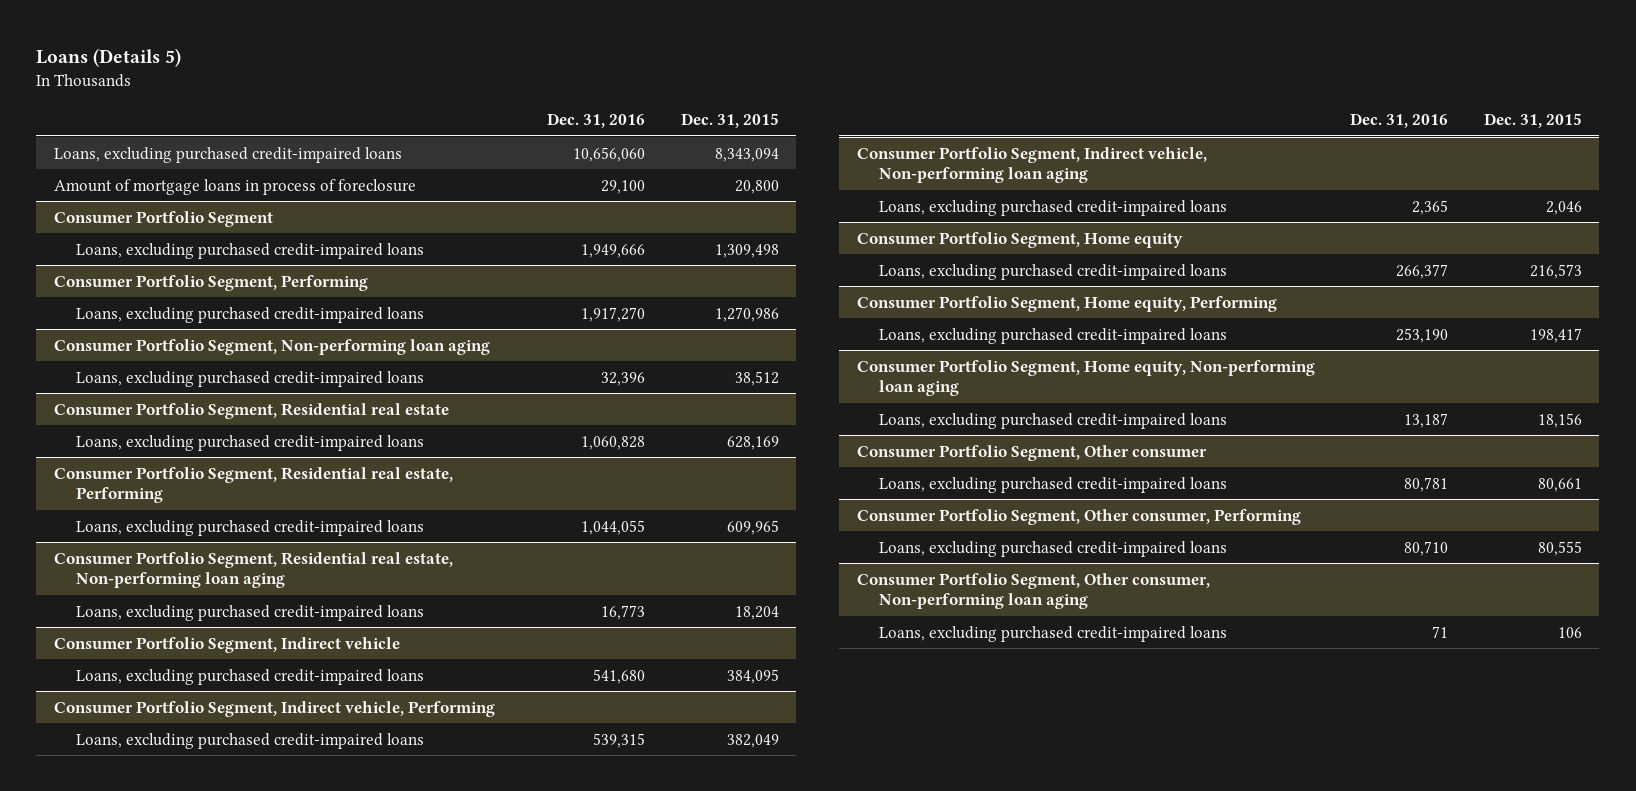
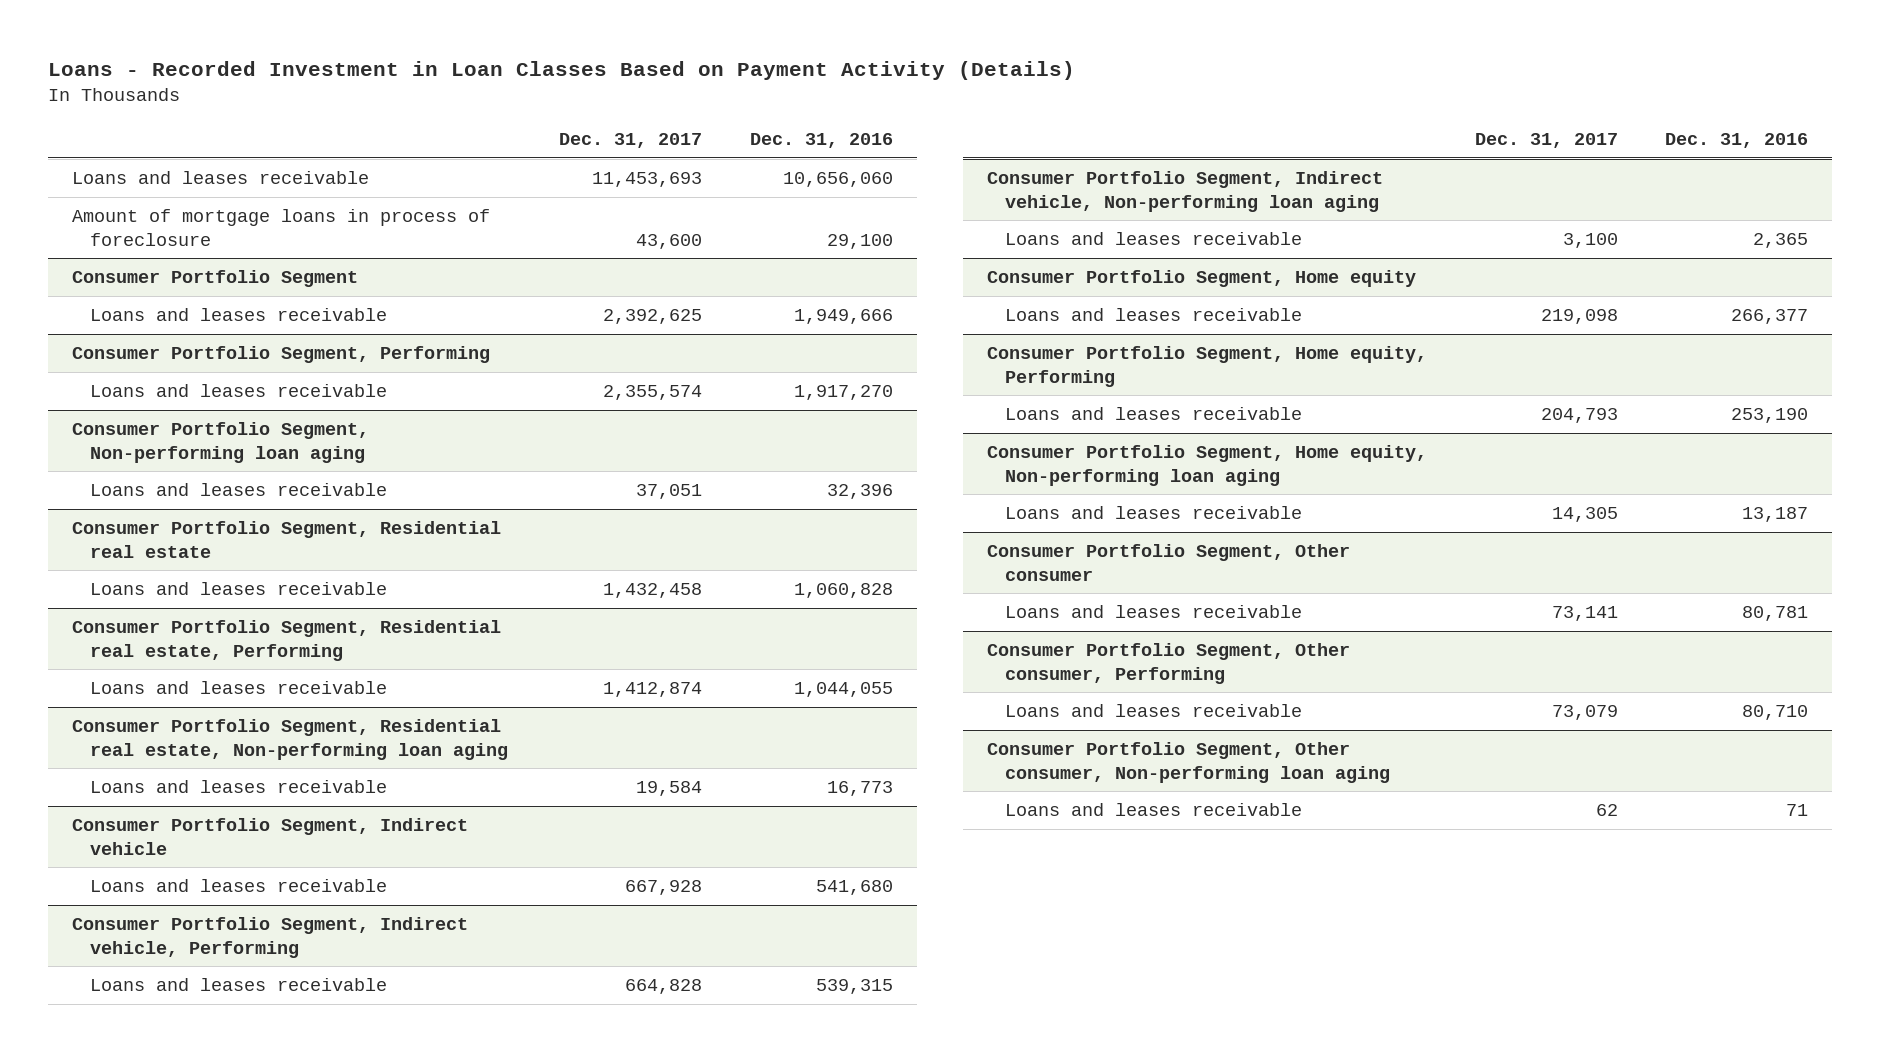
- Loans (Details 5)
+ Loans - Recorded Investment in Loan Classes Based on Payment Activity (Details)
- | Dec. 31, 2016 | Dec. 31, 2015
+ | Dec. 31, 2017 | Dec. 31, 2016
- Loans, excluding purchased credit-impaired loans | 10,656,060 | 8,343,094
+ Loans and leases receivable | 11,453,693 | 10,656,060
@ Consumer Portfolio Segment
- Loans, excluding purchased credit-impaired loans | 1,949,666 | 1,309,498
+ Loans and leases receivable | 2,392,625 | 1,949,666
@ Consumer Portfolio Segment, Performing
- Loans, excluding purchased credit-impaired loans | 1,917,270 | 1,270,986
+ Loans and leases receivable | 2,355,574 | 1,917,270
@ Consumer Portfolio Segment, Non-performing loan aging
- Loans, excluding purchased credit-impaired loans | 32,396 | 38,512
+ Loans and leases receivable | 37,051 | 32,396
@ Consumer Portfolio Segment, Residential real estate
- Loans, excluding purchased credit-impaired loans | 1,060,828 | 628,169
+ Loans and leases receivable | 1,432,458 | 1,060,828
@ Consumer Portfolio Segment, Residential real estate, Performing
- Loans, excluding purchased credit-impaired loans | 1,044,055 | 609,965
+ Loans and leases receivable | 1,412,874 | 1,044,055
@ Consumer Portfolio Segment, Residential real estate, Non-performing loan aging
- Loans, excluding purchased credit-impaired loans | 16,773 | 18,204
+ Loans and leases receivable | 19,584 | 16,773
@ Consumer Portfolio Segment, Indirect vehicle
- Loans, excluding purchased credit-impaired loans | 541,680 | 384,095
+ Loans and leases receivable | 667,928 | 541,680
@ Consumer Portfolio Segment, Indirect vehicle, Performing
- Loans, excluding purchased credit-impaired loans | 539,315 | 382,049
+ Loans and leases receivable | 664,828 | 539,315
@ Consumer Portfolio Segment, Indirect vehicle, Non-performing loan aging
- Loans, excluding purchased credit-impaired loans | 2,365 | 2,046
+ Loans and leases receivable | 3,100 | 2,365
@ Consumer Portfolio Segment, Home equity
- Loans, excluding purchased credit-impaired loans | 266,377 | 216,573
+ Loans and leases receivable | 219,098 | 266,377
@ Consumer Portfolio Segment, Home equity, Performing
- Loans, excluding purchased credit-impaired loans | 253,190 | 198,417
+ Loans and leases receivable | 204,793 | 253,190
@ Consumer Portfolio Segment, Home equity, Non-performing loan aging
- Loans, excluding purchased credit-impaired loans | 13,187 | 18,156
+ Loans and leases receivable | 14,305 | 13,187
@ Consumer Portfolio Segment, Other consumer
- Loans, excluding purchased credit-impaired loans | 80,781 | 80,661
+ Loans and leases receivable | 73,141 | 80,781
@ Consumer Portfolio Segment, Other consumer, Performing
- Loans, excluding purchased credit-impaired loans | 80,710 | 80,555
+ Loans and leases receivable | 73,079 | 80,710
@ Consumer Portfolio Segment, Other consumer, Non-performing loan aging
- Loans, excluding purchased credit-impaired loans | 71 | 106
+ Loans and leases receivable | 62 | 71

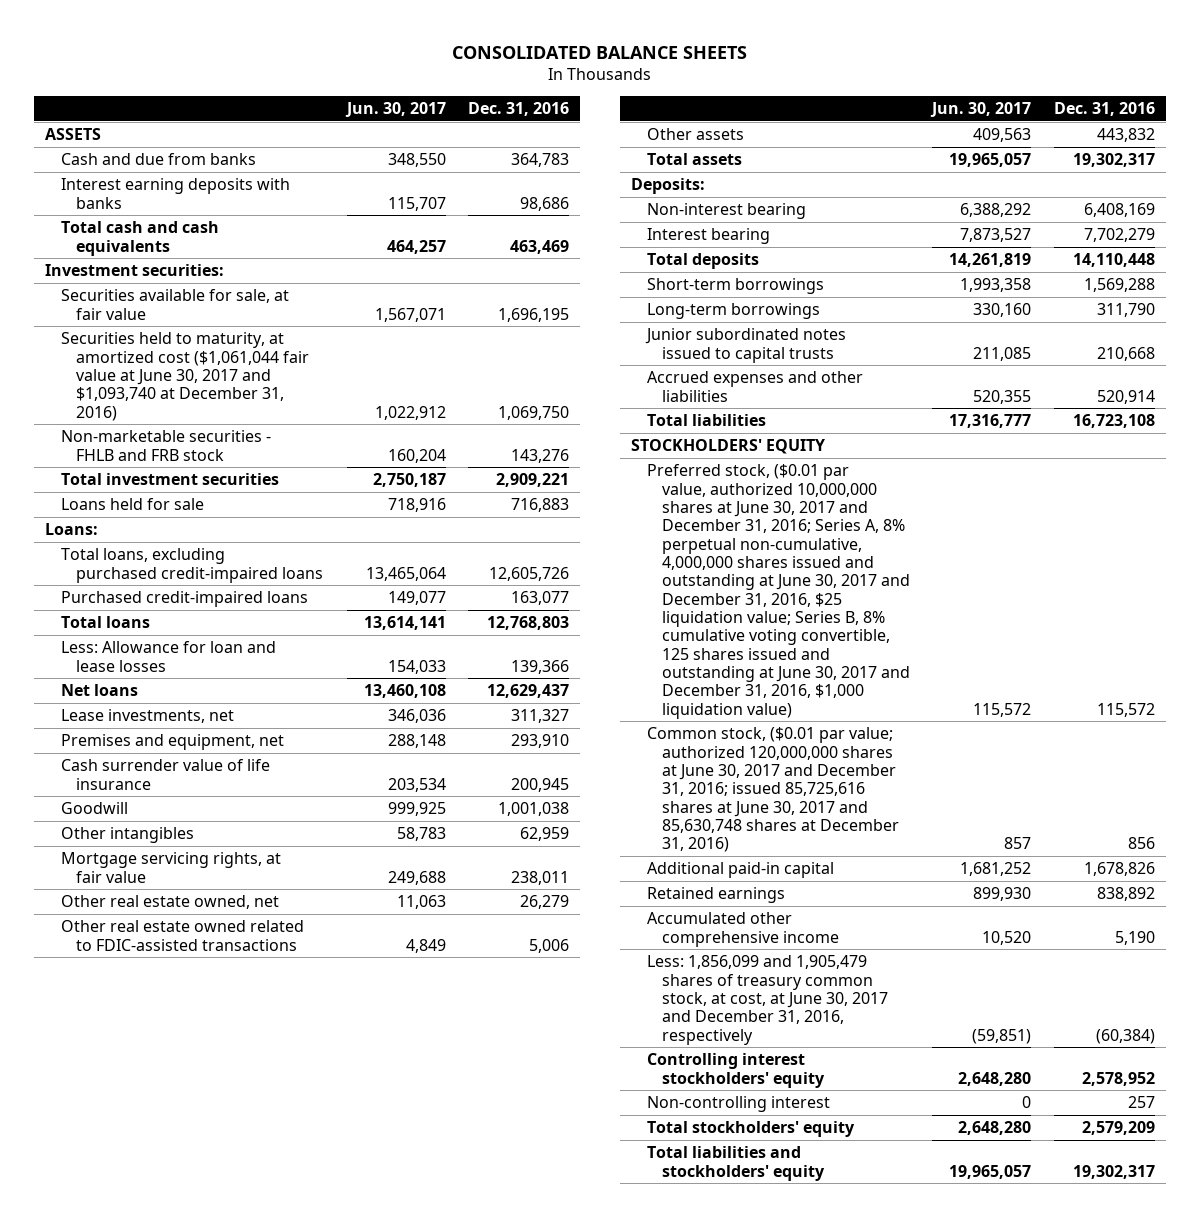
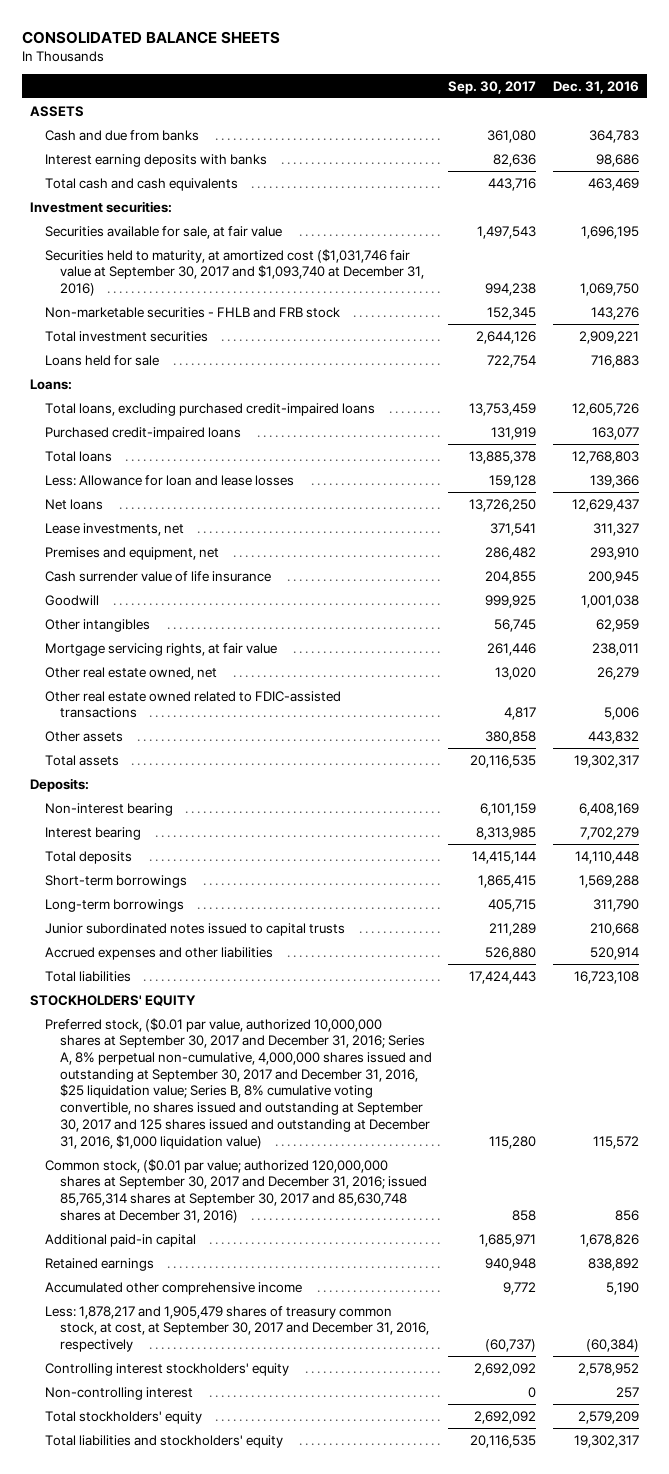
- | Jun. 30, 2017 | Dec. 31, 2016
+ | Sep. 30, 2017 | Dec. 31, 2016
- Securities held to maturity, at amortized cost ($1,061,044 fair value at June 30, 2017 and $1,093,740 at December 31, 2016) | 1,022,912 | 1,069,750
+ Securities held to maturity, at amortized cost ($1,031,746 fair value at September 30, 2017 and $1,093,740 at December 31, 2016) | 994,238 | 1,069,750
- Preferred stock, ($0.01 par value, authorized 10,000,000 shares at June 30, 2017 and December 31, 2016; Series A, 8% perpetual non-cumulative, 4,000,000 shares issued and outstanding at June 30, 2017 and December 31, 2016, $25 liquidation value; Series B, 8% cumulative voting convertible, 125 shares issued and outstanding at June 30, 2017 and December 31, 2016, $1,000 liquidation value) | 115,572 | 115,572
- Common stock, ($0.01 par value; authorized 120,000,000 shares at June 30, 2017 and December 31, 2016; issued 85,725,616 shares at June 30, 2017 and 85,630,748 shares at December 31, 2016) | 857 | 856
+ Preferred stock, ($0.01 par value, authorized 10,000,000 shares at September 30, 2017 and December 31, 2016; Series A, 8% perpetual non-cumulative, 4,000,000 shares issued and outstanding at September 30, 2017 and December 31, 2016, $25 liquidation value; Series B, 8% cumulative voting convertible, no shares issued and outstanding at September 30, 2017 and 125 shares issued and outstanding at December 31, 2016, $1,000 liquidation value) | 115,280 | 115,572
+ Common stock, ($0.01 par value; authorized 120,000,000 shares at September 30, 2017 and December 31, 2016; issued 85,765,314 shares at September 30, 2017 and 85,630,748 shares at December 31, 2016) | 858 | 856
- Less: 1,856,099 and 1,905,479 shares of treasury common stock, at cost, at June 30, 2017 and December 31, 2016, respectively | (59,851) | (60,384)
+ Less: 1,878,217 and 1,905,479 shares of treasury common stock, at cost, at September 30, 2017 and December 31, 2016, respectively | (60,737) | (60,384)

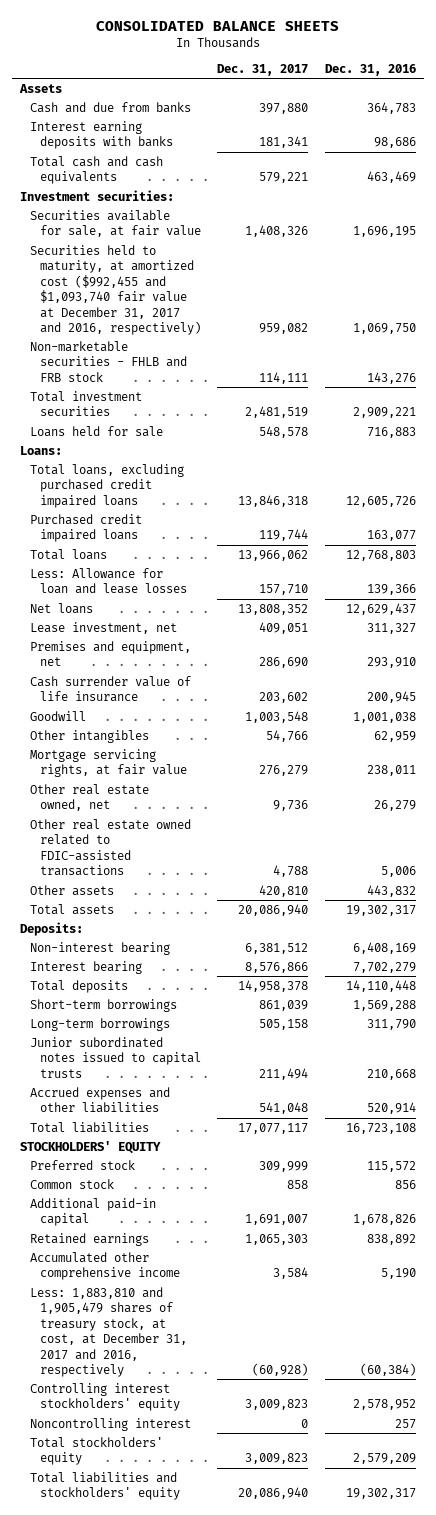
- | Sep. 30, 2017 | Dec. 31, 2016
+ | Dec. 31, 2017 | Dec. 31, 2016
- ASSETS
+ Assets
- Securities held to maturity, at amortized cost ($1,031,746 fair value at September 30, 2017 and $1,093,740 at December 31, 2016) | 994,238 | 1,069,750
+ Securities held to maturity, at amortized cost ($992,455 and $1,093,740 fair value at December 31, 2017 and 2016, respectively) | 959,082 | 1,069,750
- Total loans, excluding purchased credit-impaired loans | 13,753,459 | 12,605,726
- Purchased credit-impaired loans | 131,919 | 163,077
+ Total loans, excluding purchased credit impaired loans | 13,846,318 | 12,605,726
+ Purchased credit impaired loans | 119,744 | 163,077
- Lease investments, net | 371,541 | 311,327
+ Lease investment, net | 409,051 | 311,327
- Preferred stock, ($0.01 par value, authorized 10,000,000 shares at September 30, 2017 and December 31, 2016; Series A, 8% perpetual non-cumulative, 4,000,000 shares issued and outstanding at September 30, 2017 and December 31, 2016, $25 liquidation value; Series B, 8% cumulative voting convertible, no shares issued and outstanding at September 30, 2017 and 125 shares issued and outstanding at December 31, 2016, $1,000 liquidation value) | 115,280 | 115,572
- Common stock, ($0.01 par value; authorized 120,000,000 shares at September 30, 2017 and December 31, 2016; issued 85,765,314 shares at September 30, 2017 and 85,630,748 shares at December 31, 2016) | 858 | 856
+ Preferred stock | 309,999 | 115,572
+ Common stock | 858 | 856
- Less: 1,878,217 and 1,905,479 shares of treasury common stock, at cost, at September 30, 2017 and December 31, 2016, respectively | (60,737) | (60,384)
+ Less: 1,883,810 and 1,905,479 shares of treasury stock, at cost, at December 31, 2017 and 2016, respectively | (60,928) | (60,384)
- Non-controlling interest | 0 | 257
+ Noncontrolling interest | 0 | 257

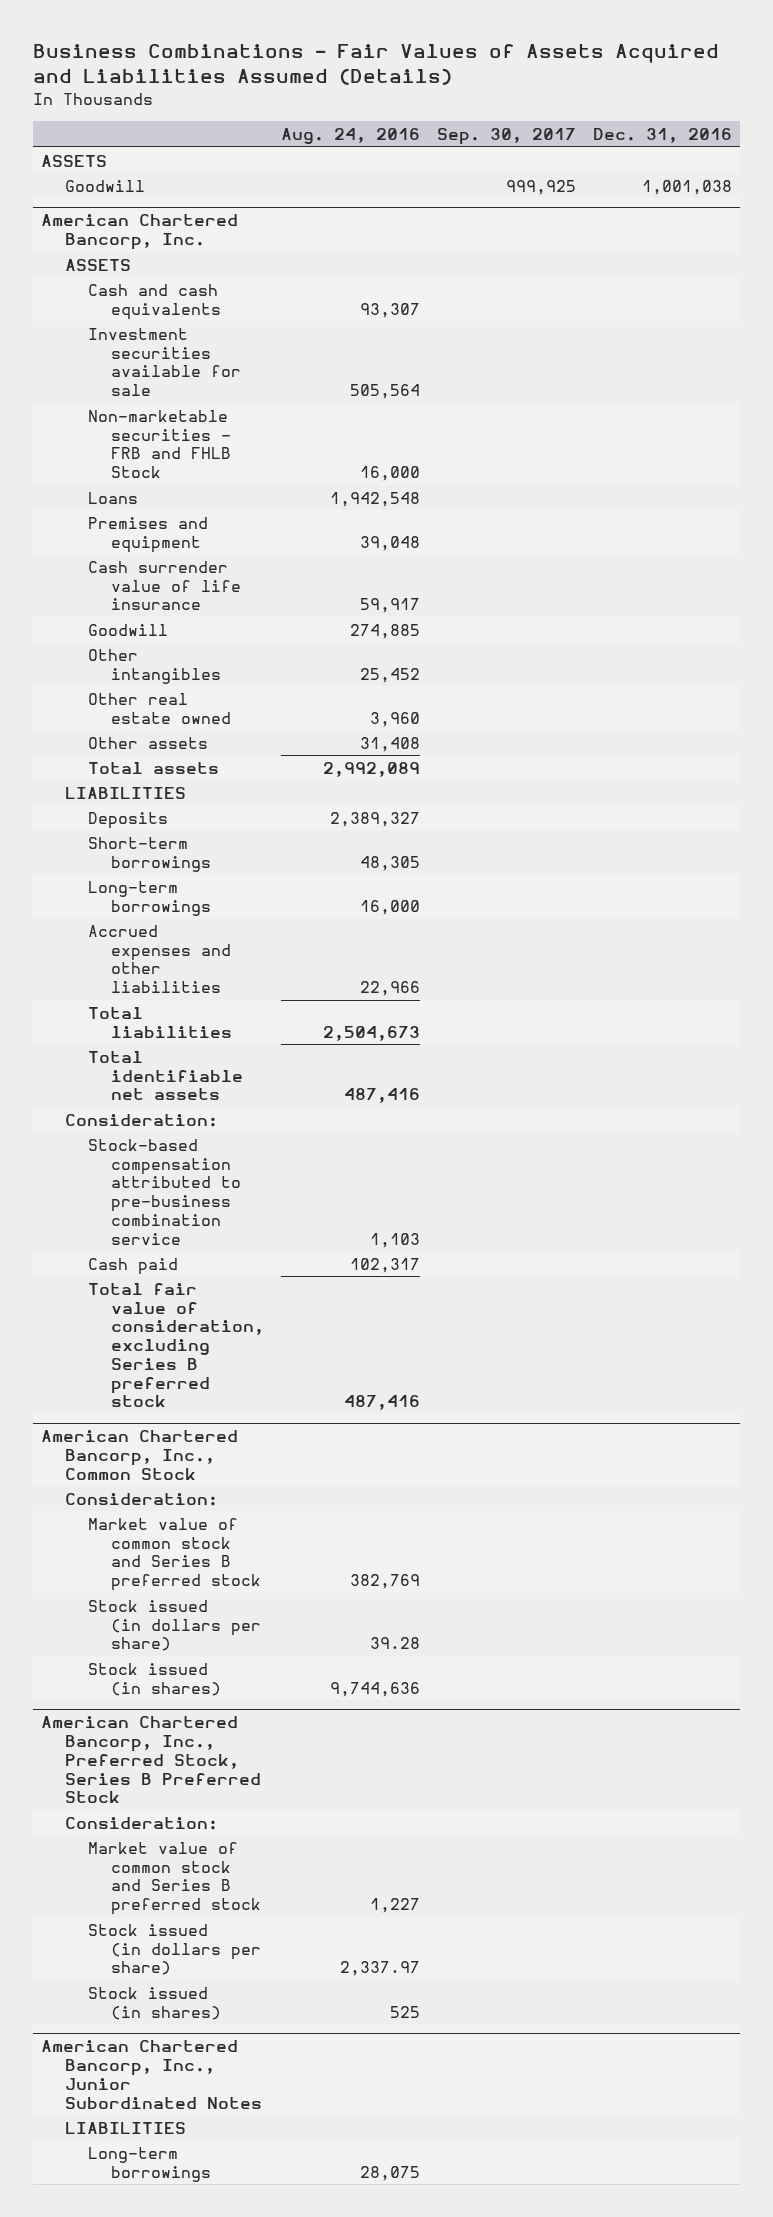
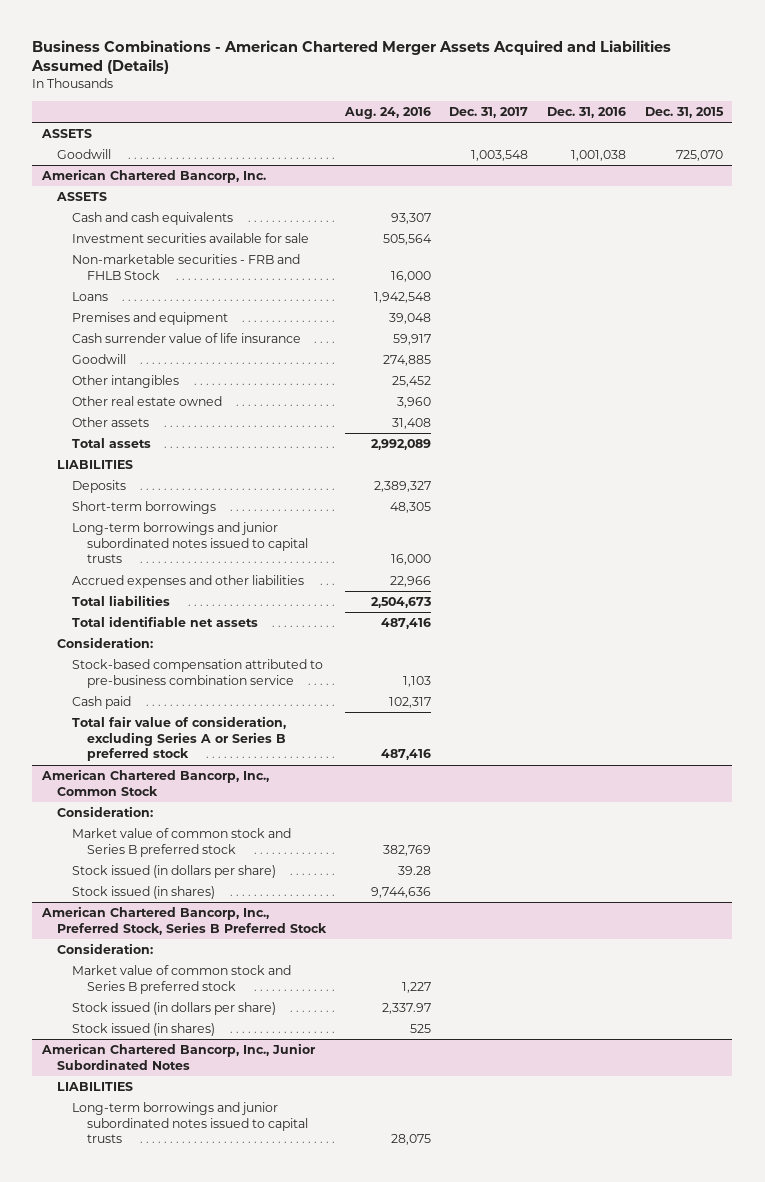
- Business Combinations - Fair Values of Assets Acquired and Liabilities Assumed (Details)
+ Business Combinations - American Chartered Merger Assets Acquired and Liabilities Assumed (Details)
- | Aug. 24, 2016 | Sep. 30, 2017 | Dec. 31, 2016
+ | Aug. 24, 2016 | Dec. 31, 2017 | Dec. 31, 2016 | Dec. 31, 2015
@ American Chartered Bancorp, Inc.
- Long-term borrowings | 16,000 | |
+ Long-term borrowings and junior subordinated notes issued to capital trusts | 16,000 | | |
- Total fair value of consideration, excluding Series B preferred stock | 487,416 | |
+ Total fair value of consideration, excluding Series A or Series B preferred stock | 487,416 | | |
@ American Chartered Bancorp, Inc., Junior Subordinated Notes
- Long-term borrowings | 28,075 | |
+ Long-term borrowings and junior subordinated notes issued to capital trusts | 28,075 | | |

